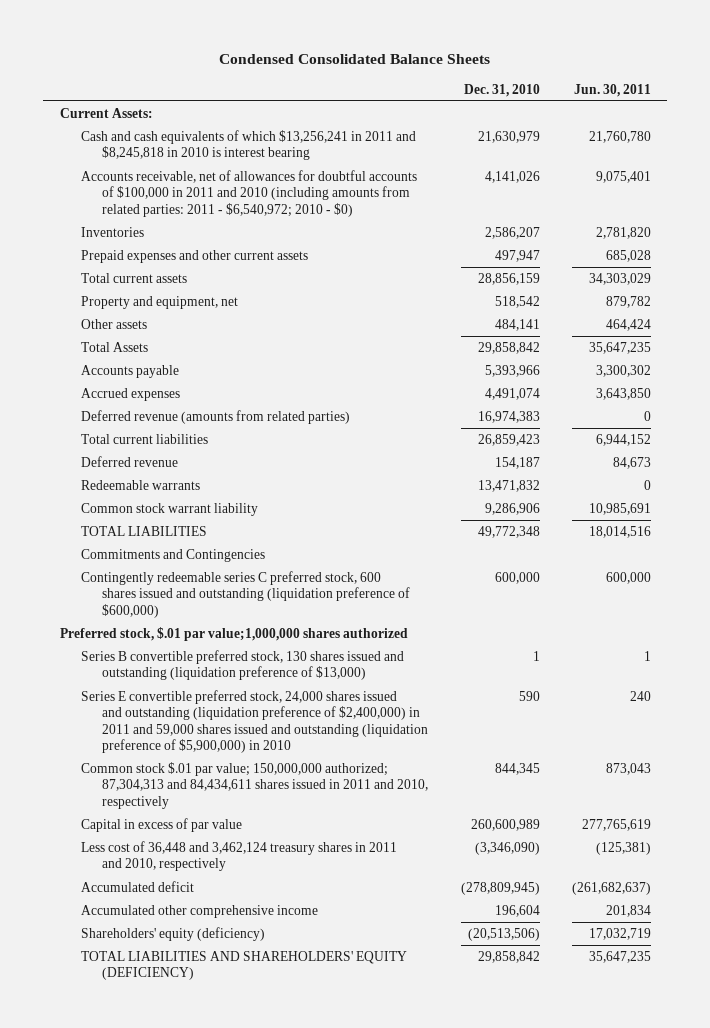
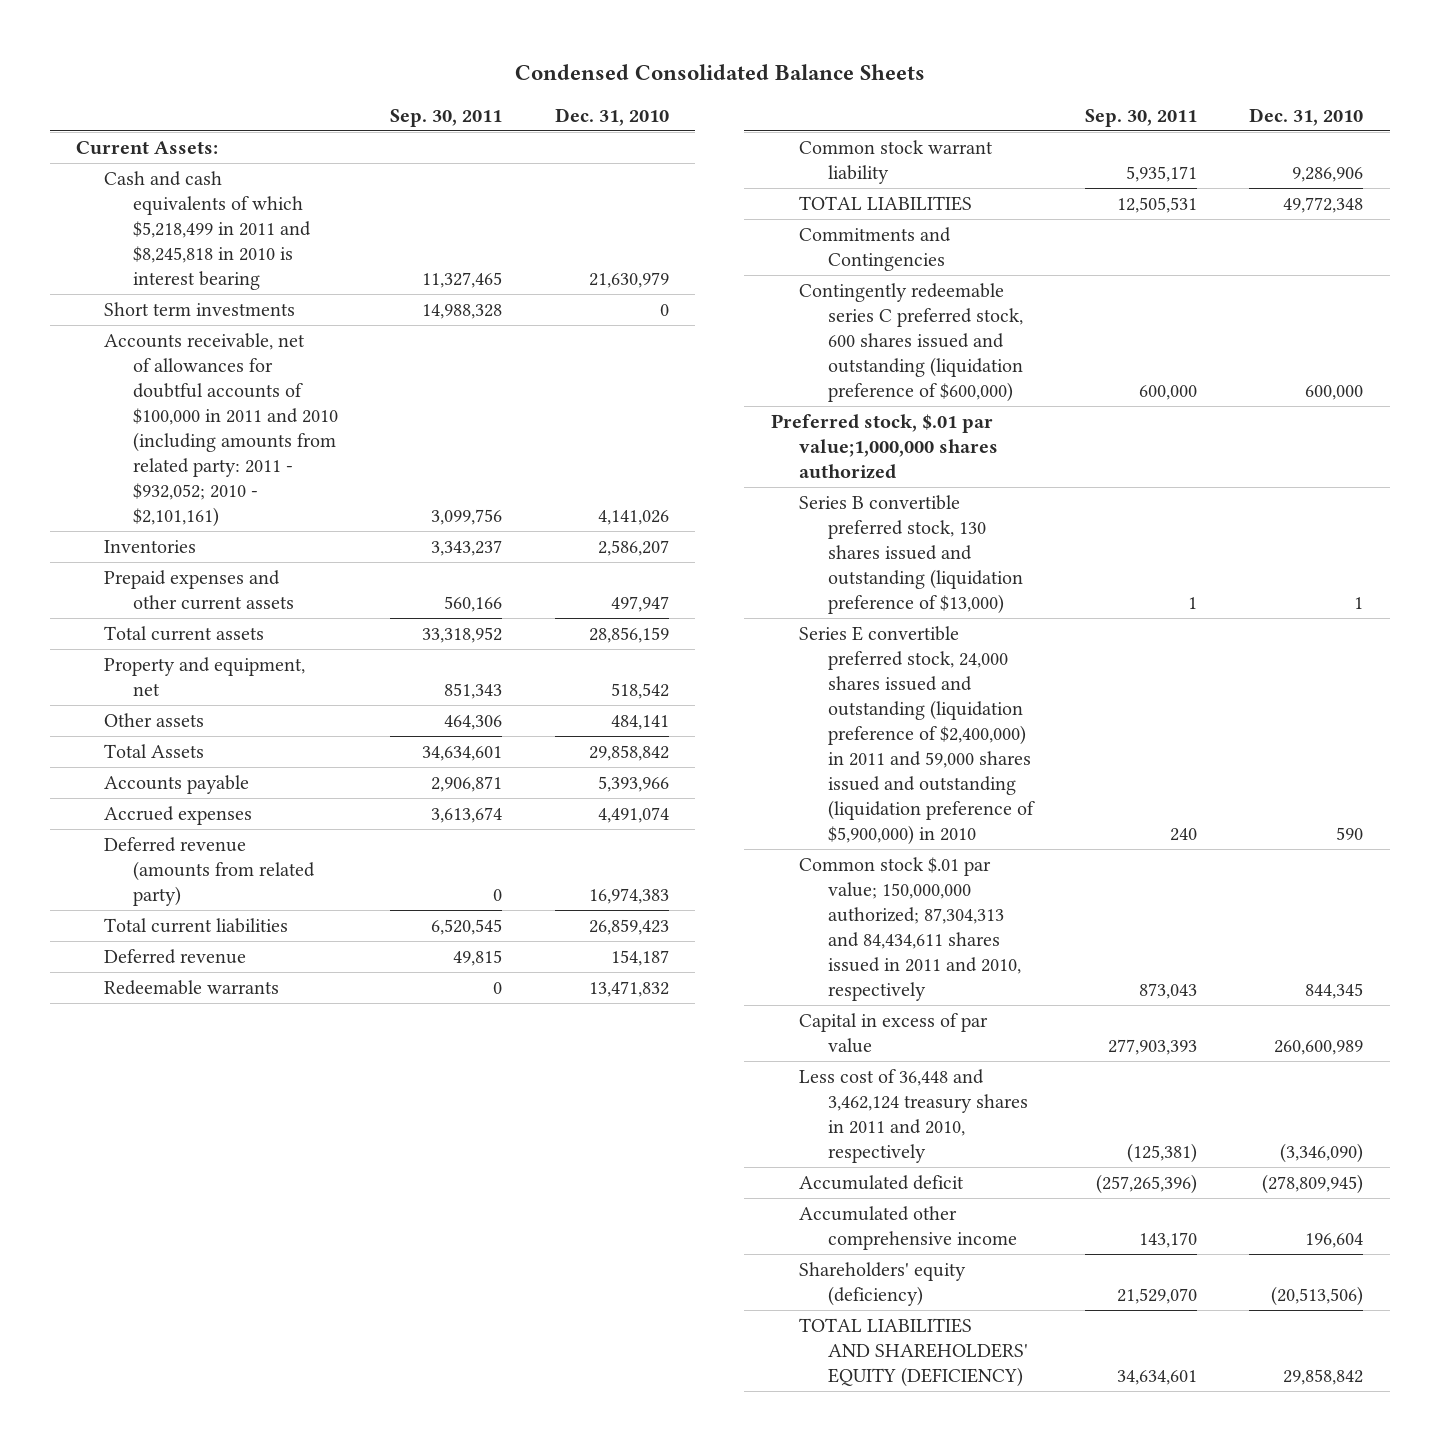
- | Dec. 31, 2010 | Jun. 30, 2011
+ | Sep. 30, 2011 | Dec. 31, 2010
- Cash and cash equivalents of which $13,256,241 in 2011 and $8,245,818 in 2010 is interest bearing | 21,630,979 | 21,760,780
- Accounts receivable, net of allowances for doubtful accounts of $100,000 in 2011 and 2010 (including amounts from related parties: 2011 - $6,540,972; 2010 - $0) | 4,141,026 | 9,075,401
+ Cash and cash equivalents of which $5,218,499 in 2011 and $8,245,818 in 2010 is interest bearing | 11,327,465 | 21,630,979
+ Short term investments | 14,988,328 | 0
+ Accounts receivable, net of allowances for doubtful accounts of $100,000 in 2011 and 2010 (including amounts from related party: 2011 - $932,052; 2010 - $2,101,161) | 3,099,756 | 4,141,026
- Deferred revenue (amounts from related parties) | 16,974,383 | 0
+ Deferred revenue (amounts from related party) | 0 | 16,974,383

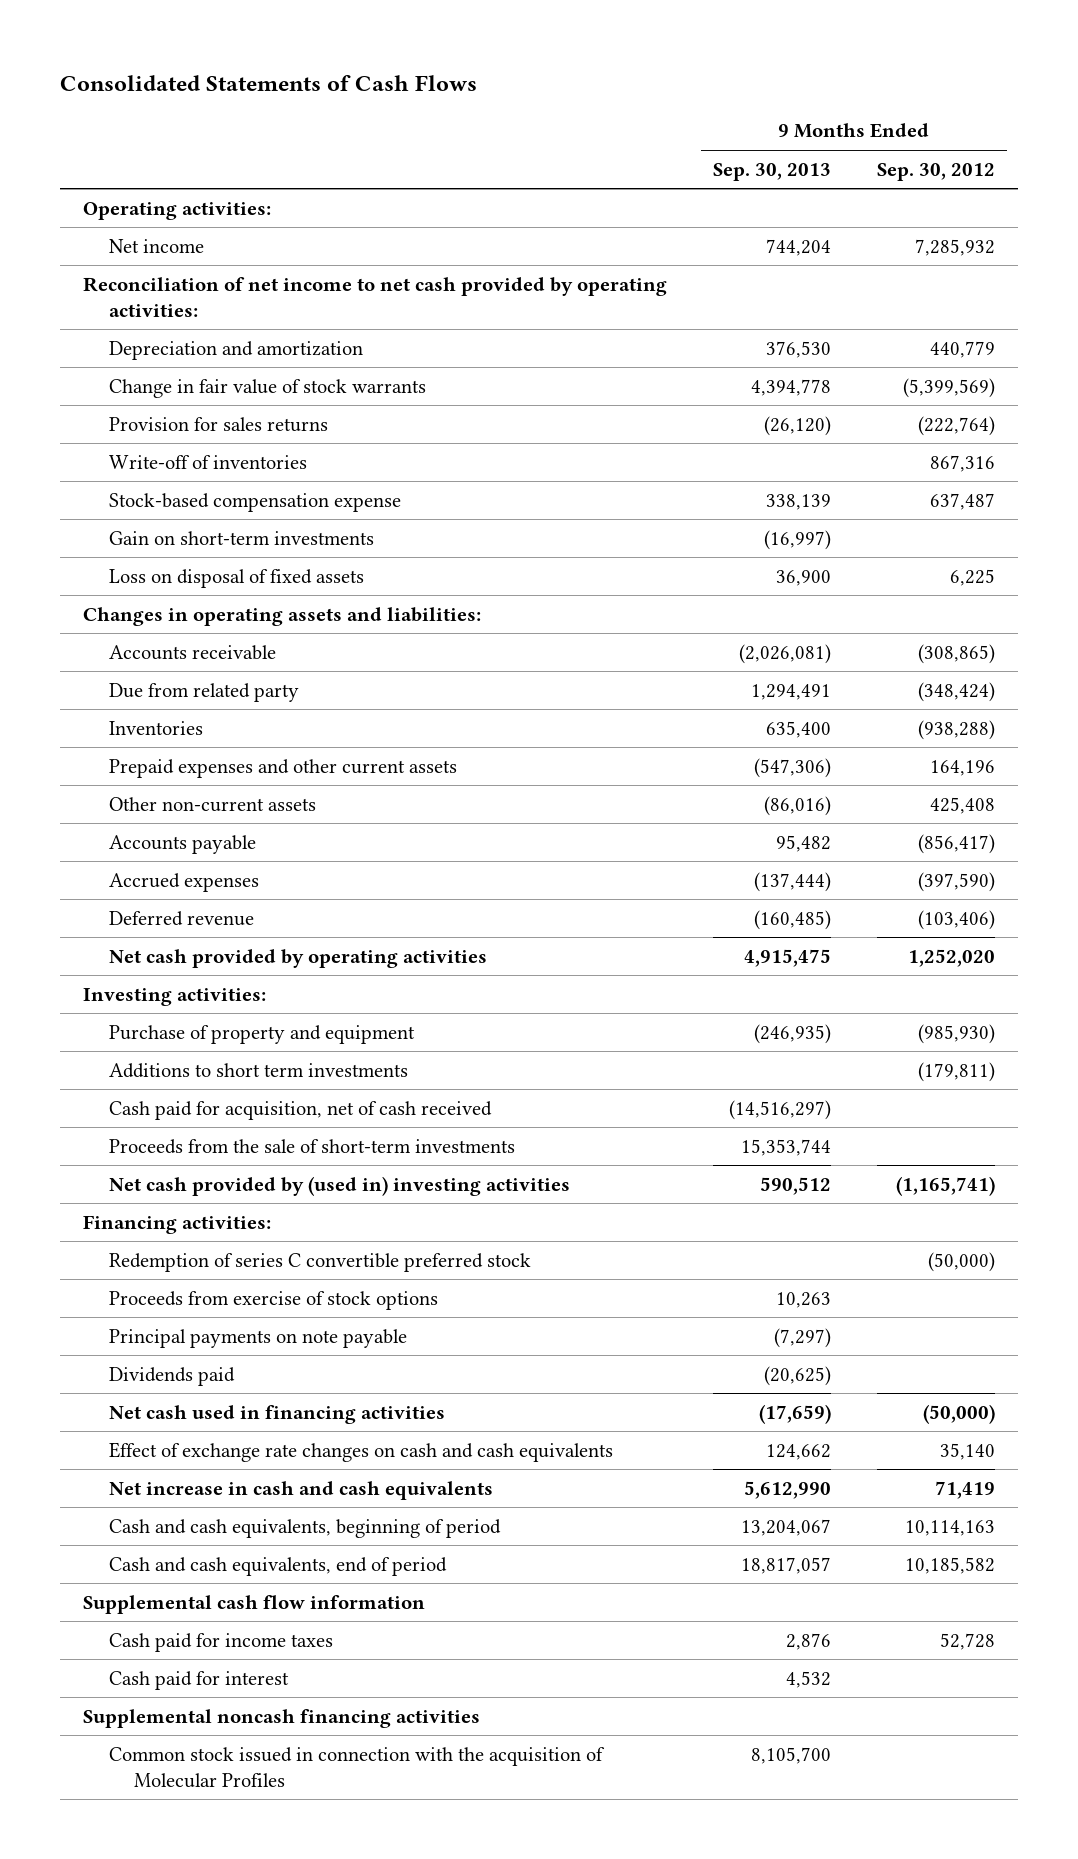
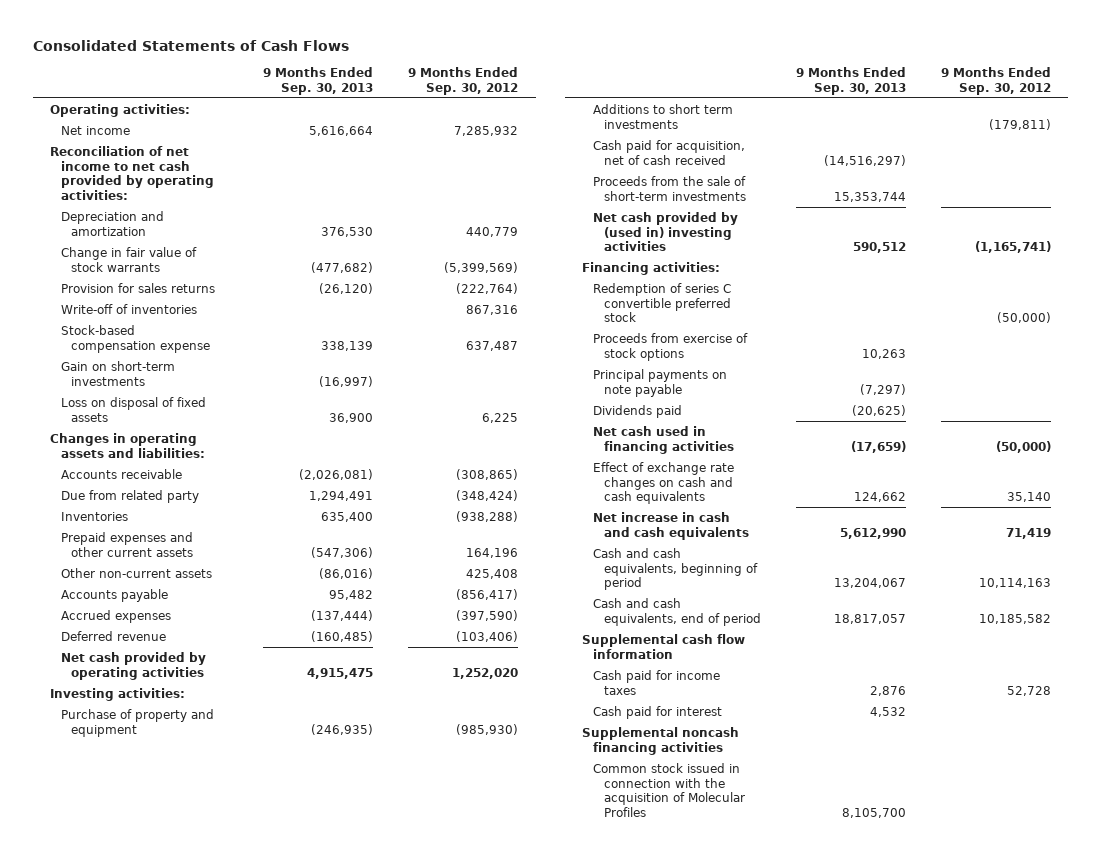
- Net income | 744,204 | 7,285,932
+ Net income | 5,616,664 | 7,285,932
- Change in fair value of stock warrants | 4,394,778 | (5,399,569)
+ Change in fair value of stock warrants | (477,682) | (5,399,569)

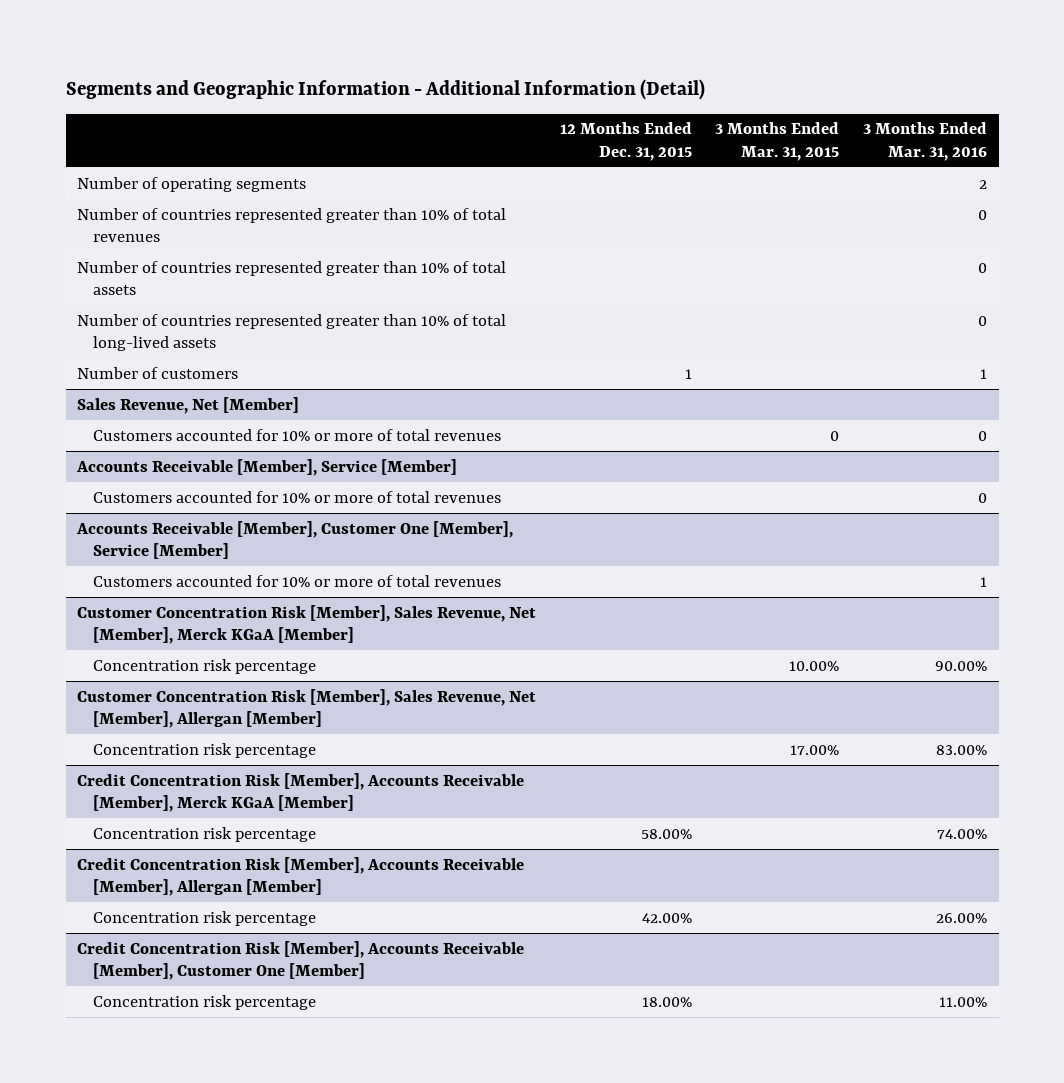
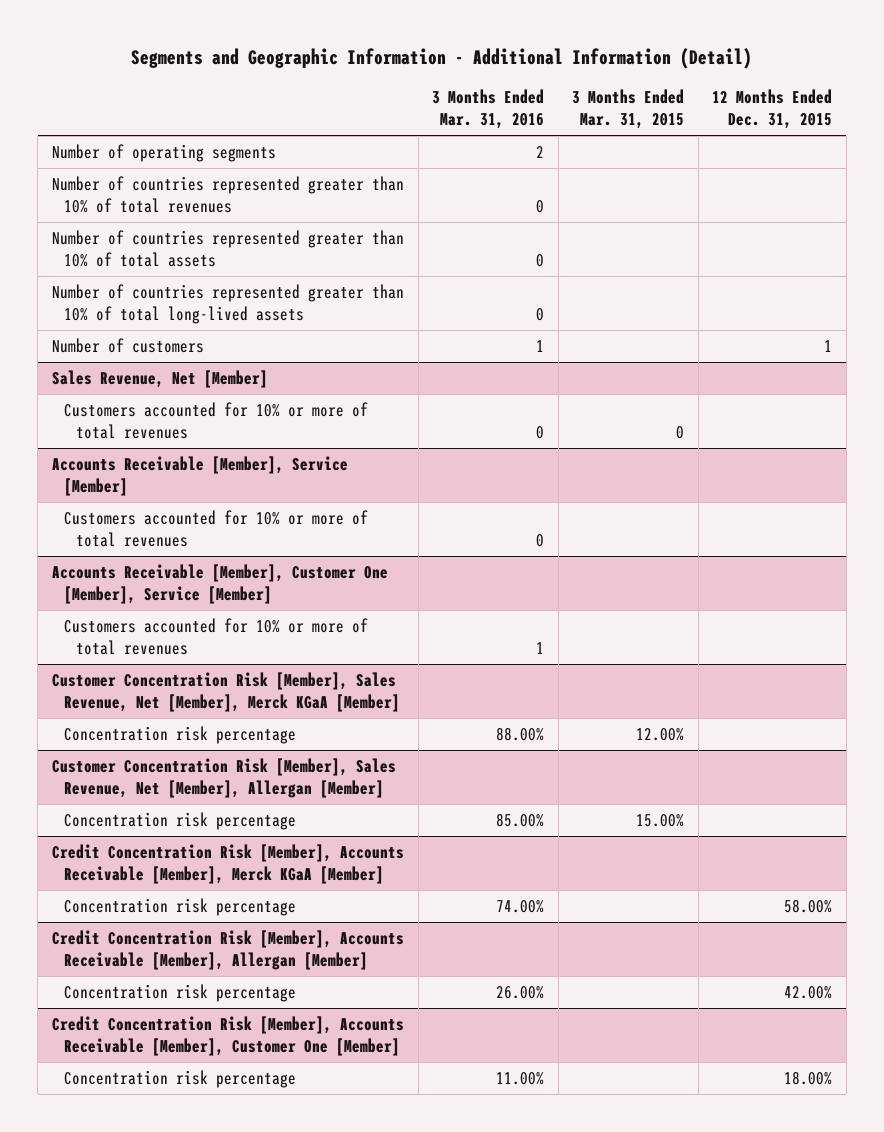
- | 12 Months Ended Dec. 31, 2015 | 3 Months Ended Mar. 31, 2015 | 3 Months Ended Mar. 31, 2016
+ | 3 Months Ended Mar. 31, 2016 | 3 Months Ended Mar. 31, 2015 | 12 Months Ended Dec. 31, 2015
@ Customer Concentration Risk [Member], Sales Revenue, Net [Member], Merck KGaA [Member]
- Concentration risk percentage | | 10.00% | 90.00%
+ Concentration risk percentage | 88.00% | 12.00% |
@ Customer Concentration Risk [Member], Sales Revenue, Net [Member], Allergan [Member]
- Concentration risk percentage | | 17.00% | 83.00%
+ Concentration risk percentage | 85.00% | 15.00% |

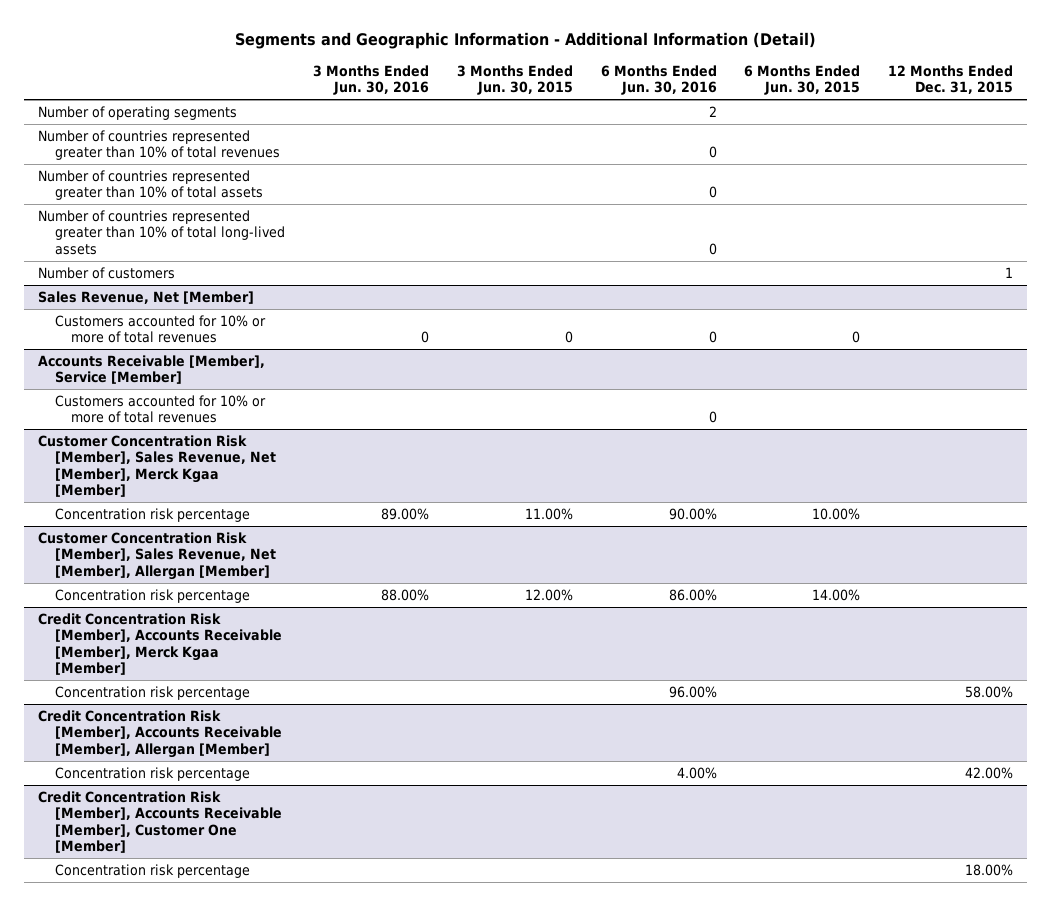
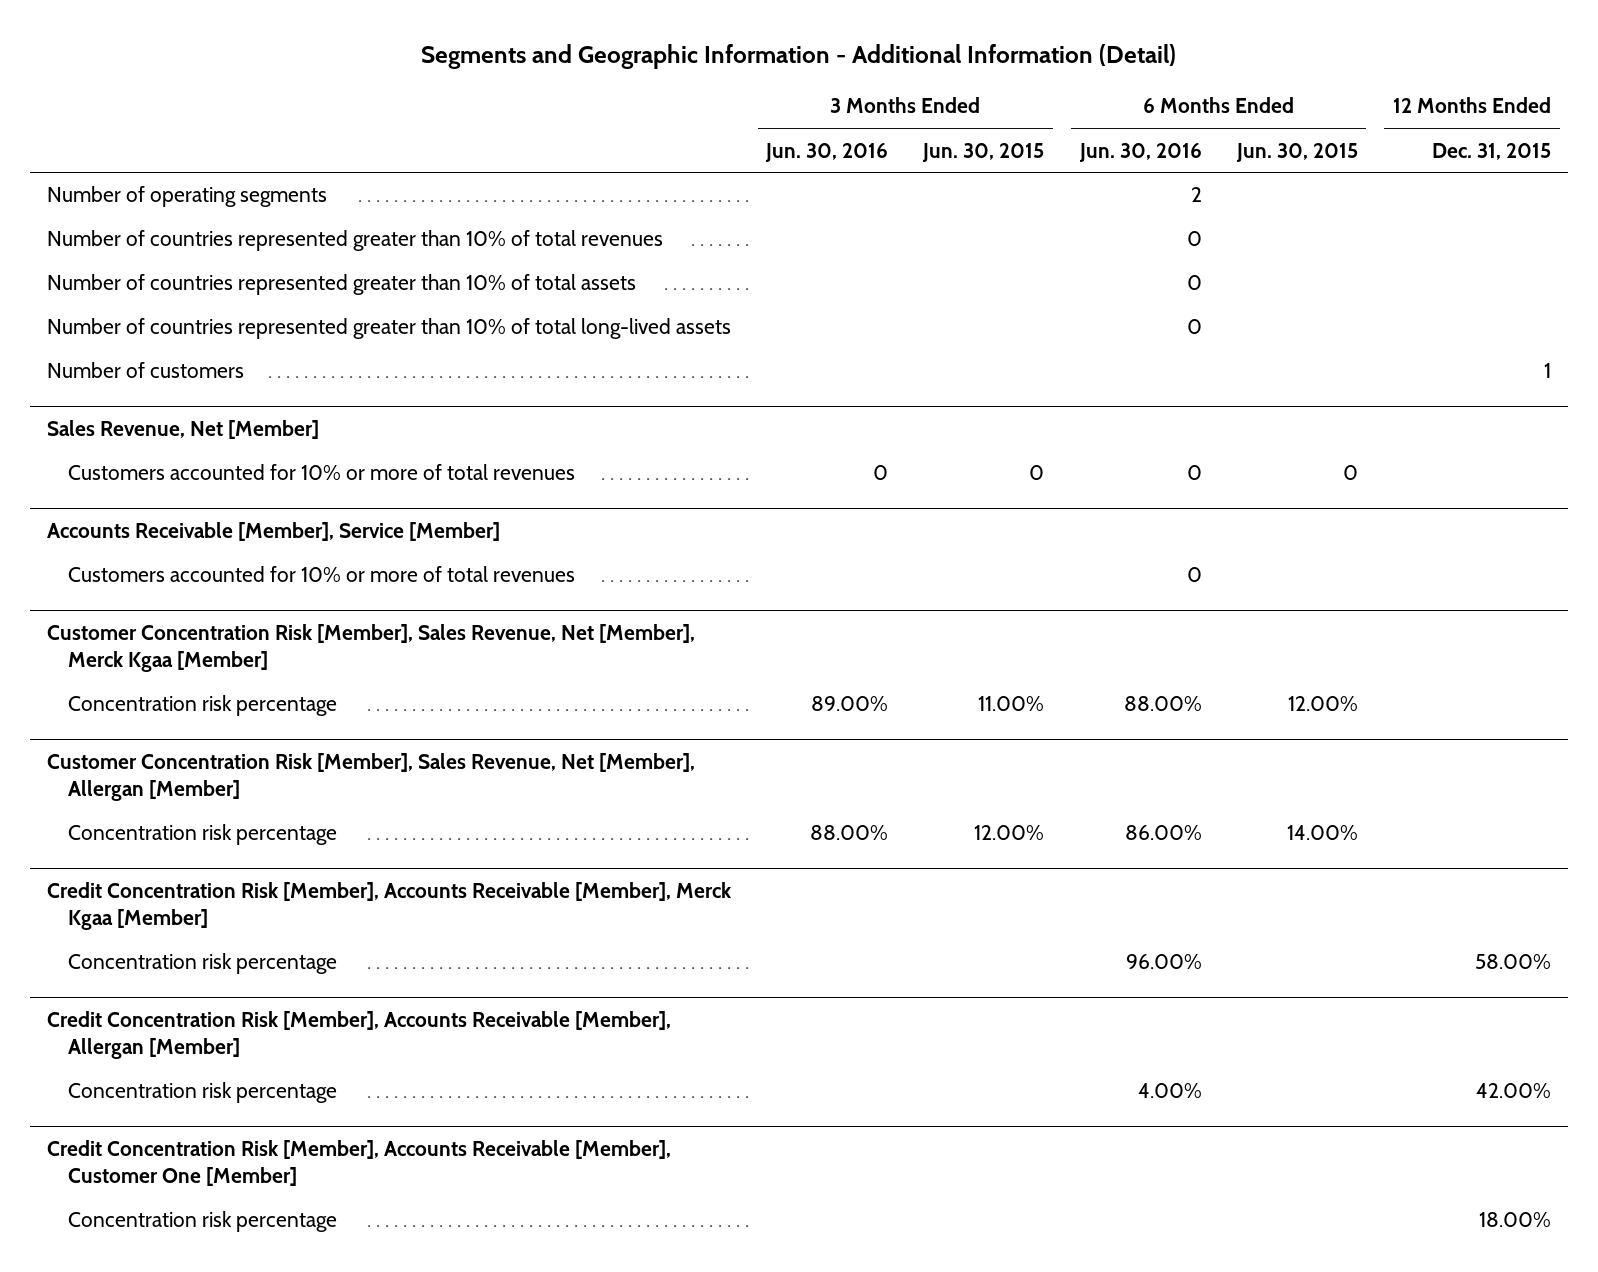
@ Customer Concentration Risk [Member], Sales Revenue, Net [Member], Merck Kgaa [Member]
- Concentration risk percentage | 89.00% | 11.00% | 90.00% | 10.00% |
+ Concentration risk percentage | 89.00% | 11.00% | 88.00% | 12.00% |

